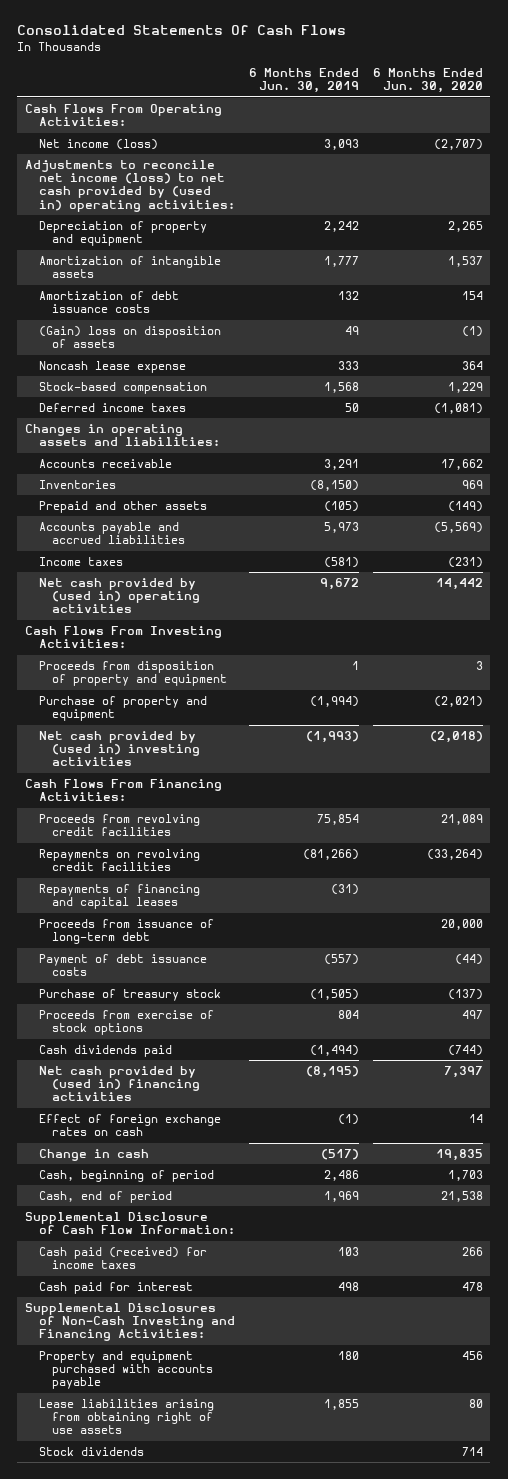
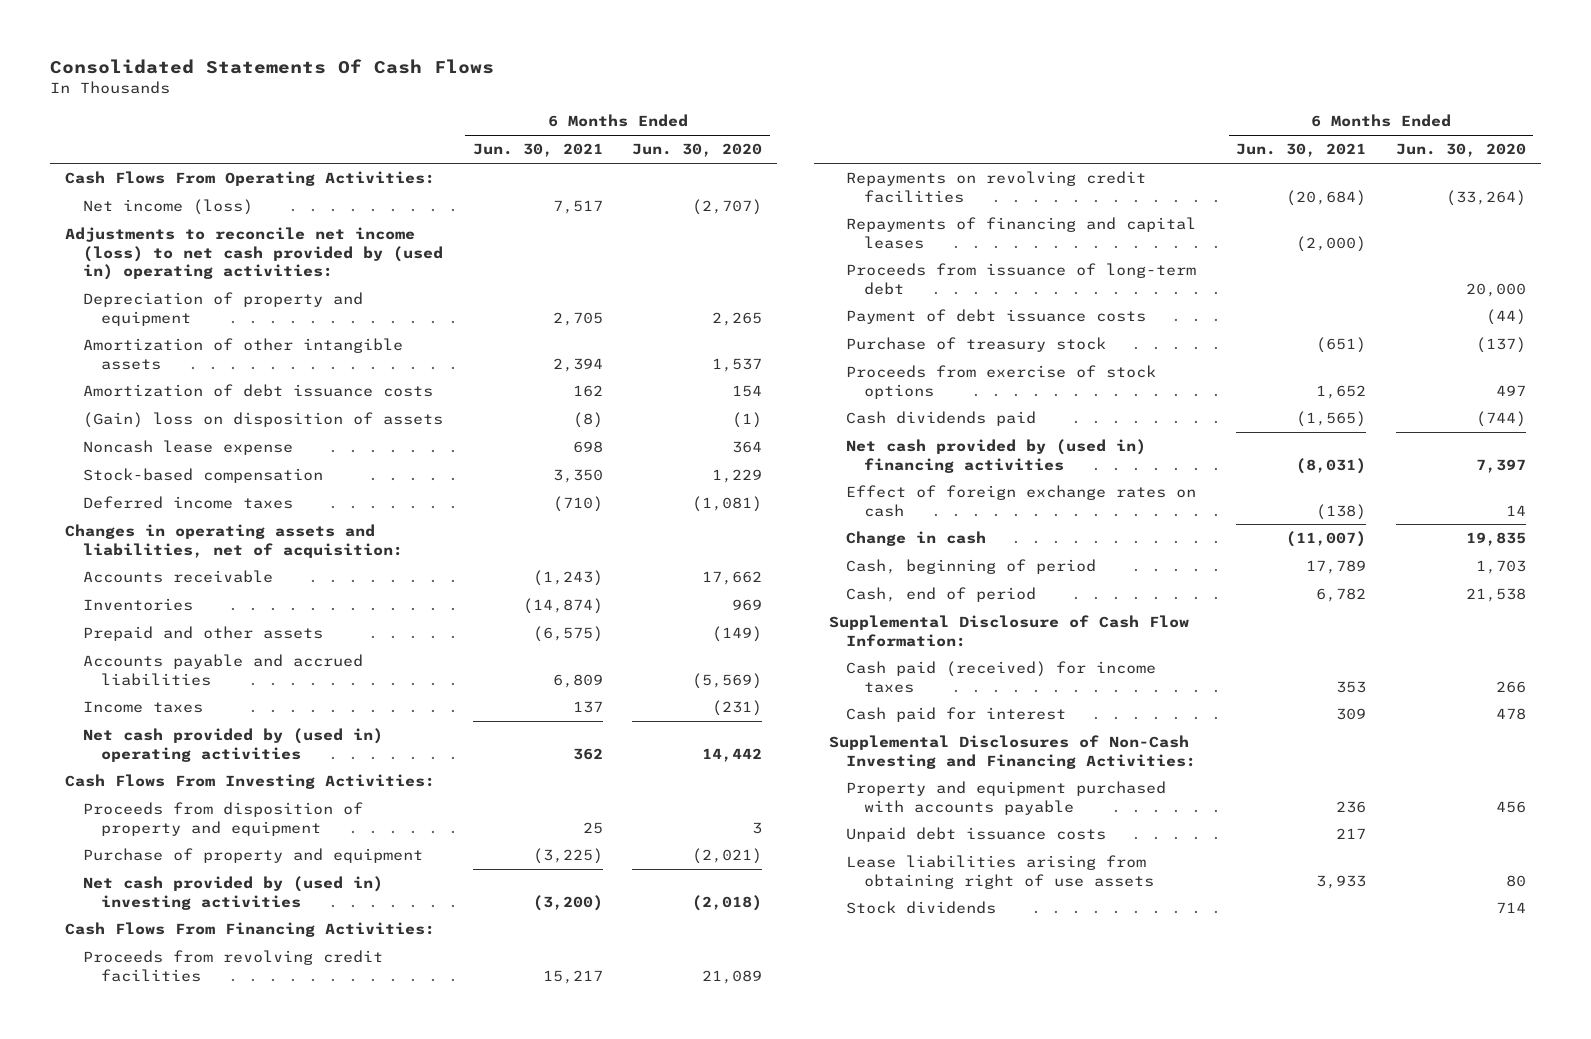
- | 6 Months Ended Jun. 30, 2019 | 6 Months Ended Jun. 30, 2020
+ | 6 Months Ended Jun. 30, 2021 | 6 Months Ended Jun. 30, 2020
- Amortization of intangible assets | 1,777 | 1,537
+ Amortization of other intangible assets | 2,394 | 1,537
- Changes in operating assets and liabilities:
+ Changes in operating assets and liabilities, net of acquisition:
+ Unpaid debt issuance costs | 217 |

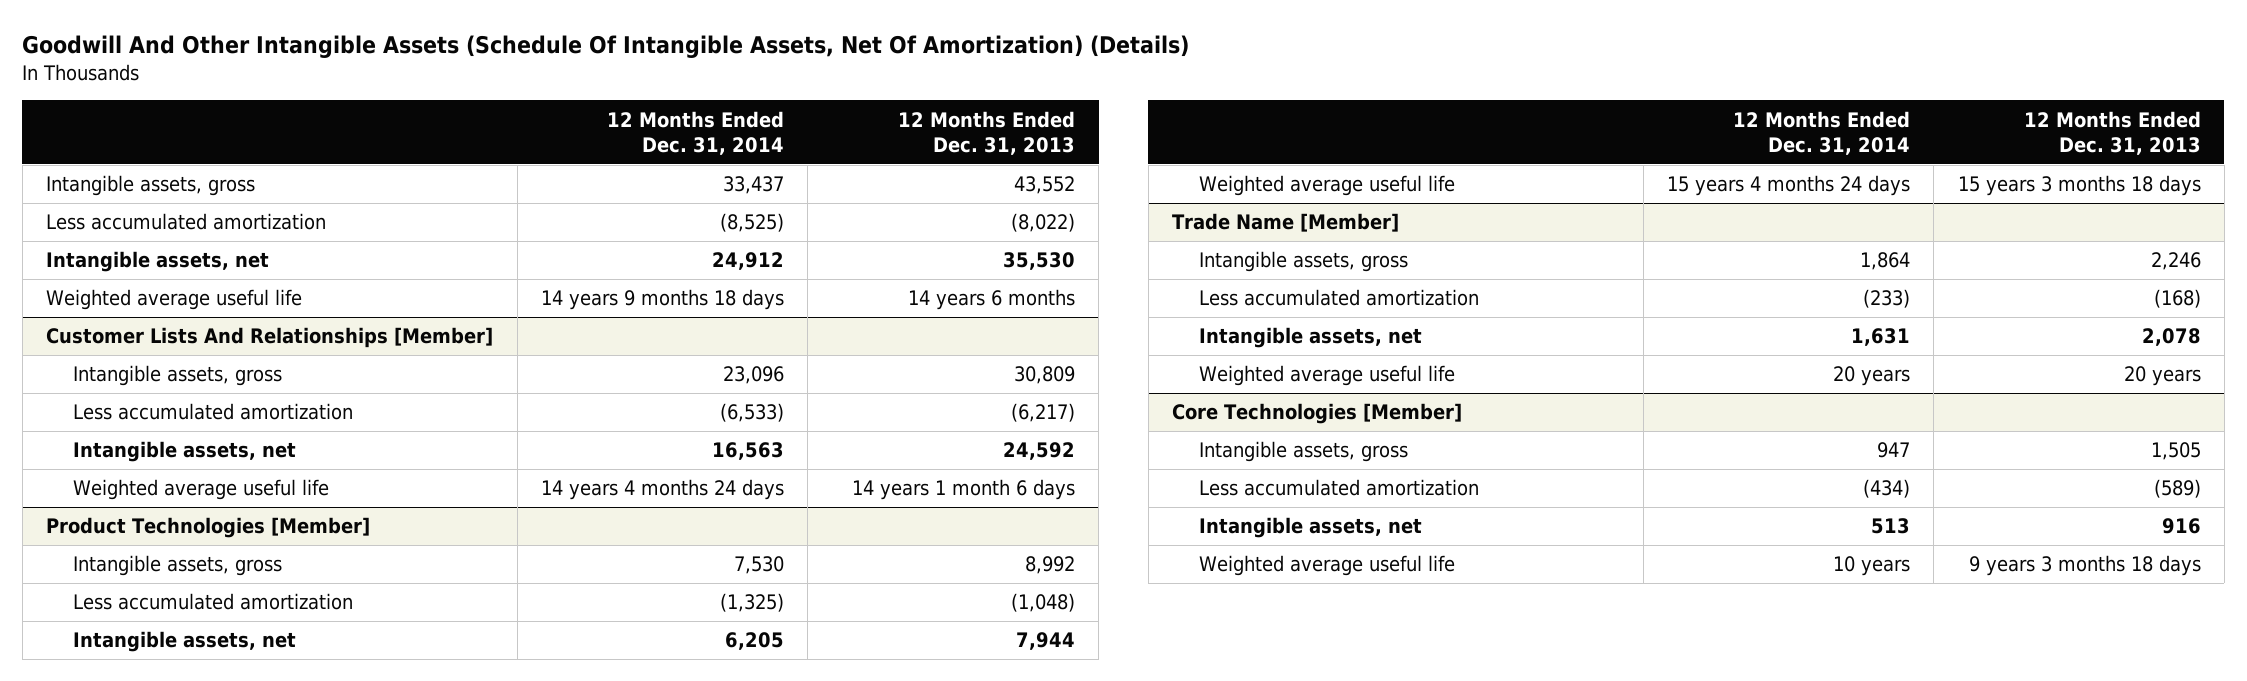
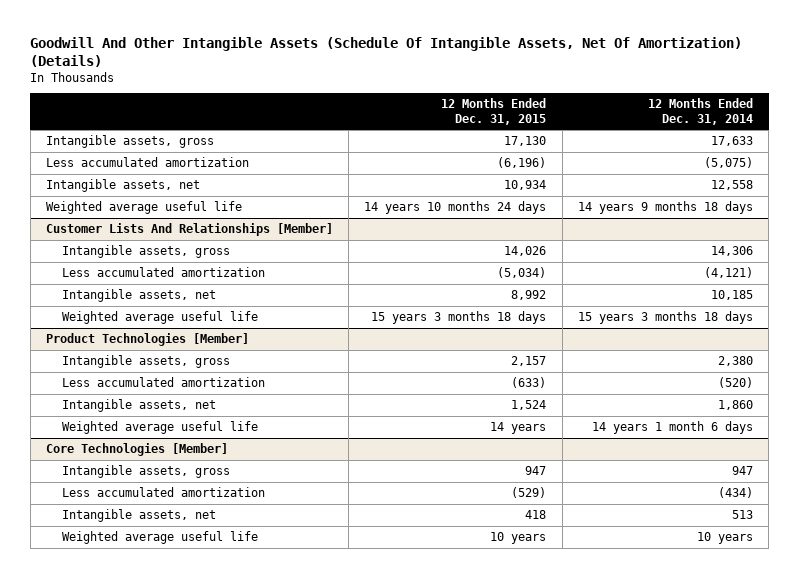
- | 12 Months Ended Dec. 31, 2014 | 12 Months Ended Dec. 31, 2013
+ | 12 Months Ended Dec. 31, 2015 | 12 Months Ended Dec. 31, 2014
- Intangible assets, gross | 33,437 | 43,552
- Less accumulated amortization | (8,525) | (8,022)
- Intangible assets, net | 24,912 | 35,530
+ Intangible assets, gross | 17,130 | 17,633
+ Less accumulated amortization | (6,196) | (5,075)
+ Intangible assets, net | 10,934 | 12,558
@ Customer Lists And Relationships [Member]
- Intangible assets, gross | 23,096 | 30,809
- Less accumulated amortization | (6,533) | (6,217)
- Intangible assets, net | 16,563 | 24,592
- Weighted average useful life | 14 years 4 months 24 days | 14 years 1 month 6 days
+ Intangible assets, gross | 14,026 | 14,306
+ Less accumulated amortization | (5,034) | (4,121)
+ Intangible assets, net | 8,992 | 10,185
+ Weighted average useful life | 15 years 3 months 18 days | 15 years 3 months 18 days
@ Product Technologies [Member]
- Intangible assets, gross | 7,530 | 8,992
- Less accumulated amortization | (1,325) | (1,048)
- Intangible assets, net | 6,205 | 7,944
- Weighted average useful life | 15 years 4 months 24 days | 15 years 3 months 18 days
- Trade Name [Member]
- Intangible assets, gross | 1,864 | 2,246
- Less accumulated amortization | (233) | (168)
- Intangible assets, net | 1,631 | 2,078
- Weighted average useful life | 20 years | 20 years
@ Product Technologies [Member]
+ Intangible assets, gross | 2,157 | 2,380
+ Less accumulated amortization | (633) | (520)
+ Intangible assets, net | 1,524 | 1,860
+ Weighted average useful life | 14 years | 14 years 1 month 6 days

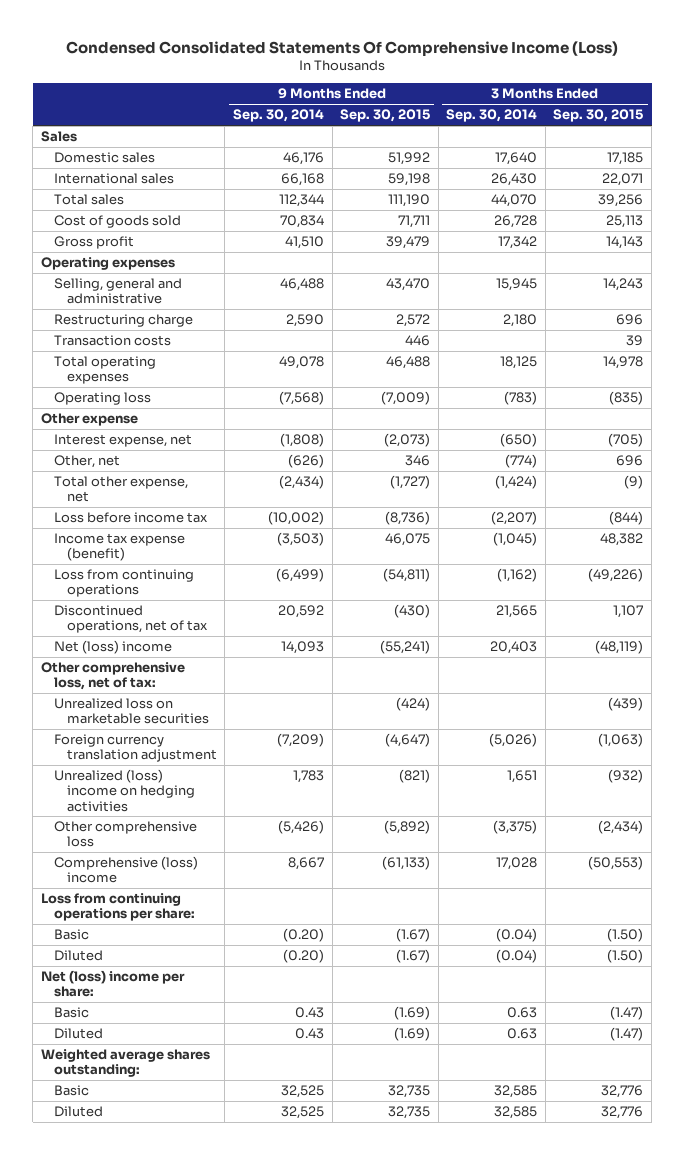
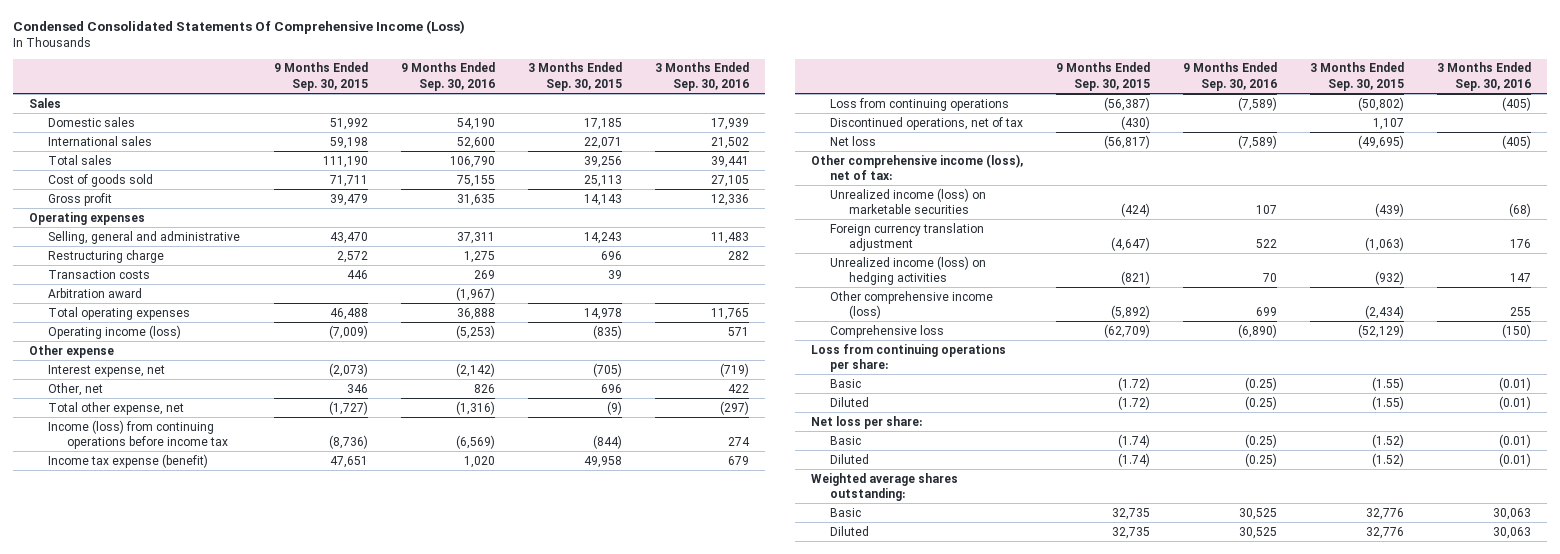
- | 9 Months Ended Sep. 30, 2014 | 9 Months Ended Sep. 30, 2015 | 3 Months Ended Sep. 30, 2014 | 3 Months Ended Sep. 30, 2015
+ | 9 Months Ended Sep. 30, 2015 | 9 Months Ended Sep. 30, 2016 | 3 Months Ended Sep. 30, 2015 | 3 Months Ended Sep. 30, 2016
+ Arbitration award | | (1,967) | |
- Operating loss | (7,568) | (7,009) | (783) | (835)
+ Operating income (loss) | (7,009) | (5,253) | (835) | 571
- Loss before income tax | (10,002) | (8,736) | (2,207) | (844)
- Income tax expense (benefit) | (3,503) | 46,075 | (1,045) | 48,382
- Loss from continuing operations | (6,499) | (54,811) | (1,162) | (49,226)
+ Income (loss) from continuing operations before income tax | (8,736) | (6,569) | (844) | 274
+ Income tax expense (benefit) | 47,651 | 1,020 | 49,958 | 679
+ Loss from continuing operations | (56,387) | (7,589) | (50,802) | (405)
- Net (loss) income | 14,093 | (55,241) | 20,403 | (48,119)
- Other comprehensive loss, net of tax:
- Unrealized loss on marketable securities | | (424) | | (439)
+ Net loss | (56,817) | (7,589) | (49,695) | (405)
+ Other comprehensive income (loss), net of tax:
+ Unrealized income (loss) on marketable securities | (424) | 107 | (439) | (68)
- Unrealized (loss) income on hedging activities | 1,783 | (821) | 1,651 | (932)
- Other comprehensive loss | (5,426) | (5,892) | (3,375) | (2,434)
- Comprehensive (loss) income | 8,667 | (61,133) | 17,028 | (50,553)
+ Unrealized income (loss) on hedging activities | (821) | 70 | (932) | 147
+ Other comprehensive income (loss) | (5,892) | 699 | (2,434) | 255
+ Comprehensive loss | (62,709) | (6,890) | (52,129) | (150)
- Basic | (0.20) | (1.67) | (0.04) | (1.50)
- Diluted | (0.20) | (1.67) | (0.04) | (1.50)
- Net (loss) income per share:
- Basic | 0.43 | (1.69) | 0.63 | (1.47)
- Diluted | 0.43 | (1.69) | 0.63 | (1.47)
+ Basic | (1.72) | (0.25) | (1.55) | (0.01)
+ Diluted | (1.72) | (0.25) | (1.55) | (0.01)
+ Net loss per share:
+ Basic | (1.74) | (0.25) | (1.52) | (0.01)
+ Diluted | (1.74) | (0.25) | (1.52) | (0.01)

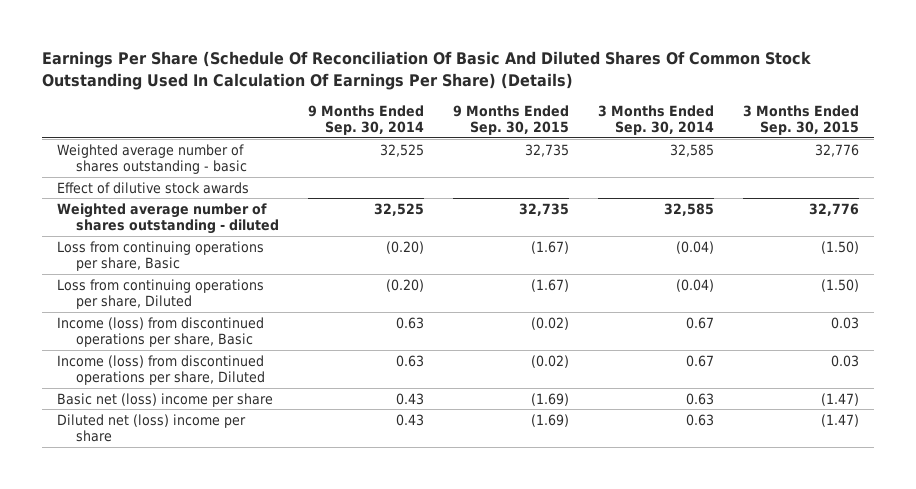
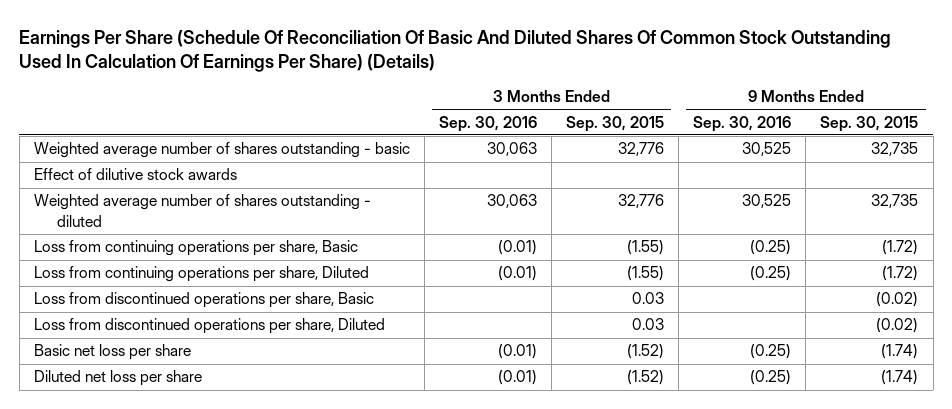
- | 9 Months Ended Sep. 30, 2014 | 9 Months Ended Sep. 30, 2015 | 3 Months Ended Sep. 30, 2014 | 3 Months Ended Sep. 30, 2015
+ | 3 Months Ended Sep. 30, 2016 | 3 Months Ended Sep. 30, 2015 | 9 Months Ended Sep. 30, 2016 | 9 Months Ended Sep. 30, 2015
- Loss from continuing operations per share, Basic | (0.20) | (1.67) | (0.04) | (1.50)
- Loss from continuing operations per share, Diluted | (0.20) | (1.67) | (0.04) | (1.50)
- Income (loss) from discontinued operations per share, Basic | 0.63 | (0.02) | 0.67 | 0.03
- Income (loss) from discontinued operations per share, Diluted | 0.63 | (0.02) | 0.67 | 0.03
- Basic net (loss) income per share | 0.43 | (1.69) | 0.63 | (1.47)
- Diluted net (loss) income per share | 0.43 | (1.69) | 0.63 | (1.47)
+ Loss from continuing operations per share, Basic | (0.01) | (1.55) | (0.25) | (1.72)
+ Loss from continuing operations per share, Diluted | (0.01) | (1.55) | (0.25) | (1.72)
+ Loss from discontinued operations per share, Basic | | 0.03 | | (0.02)
+ Loss from discontinued operations per share, Diluted | | 0.03 | | (0.02)
+ Basic net loss per share | (0.01) | (1.52) | (0.25) | (1.74)
+ Diluted net loss per share | (0.01) | (1.52) | (0.25) | (1.74)

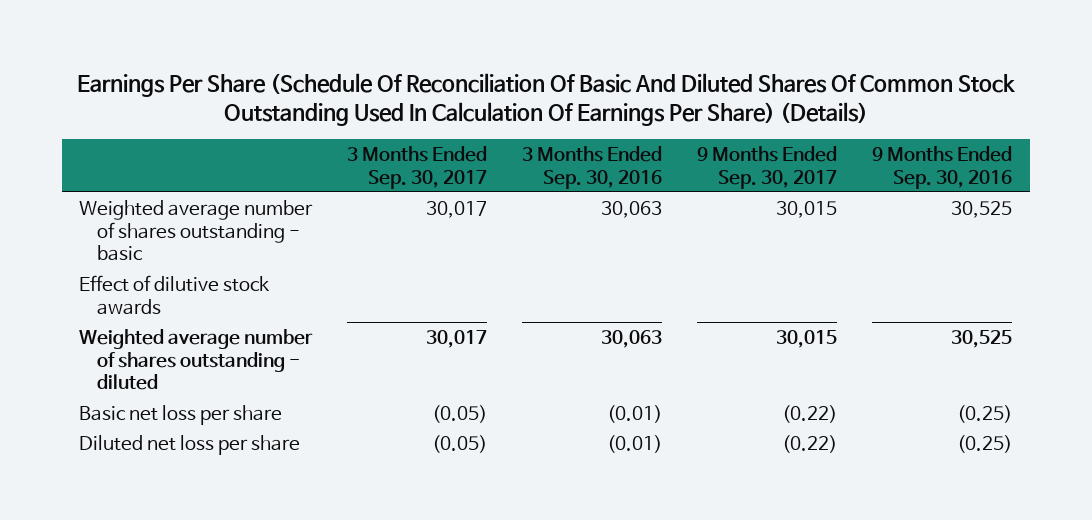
- | 3 Months Ended Sep. 30, 2016 | 3 Months Ended Sep. 30, 2015 | 9 Months Ended Sep. 30, 2016 | 9 Months Ended Sep. 30, 2015
+ | 3 Months Ended Sep. 30, 2017 | 3 Months Ended Sep. 30, 2016 | 9 Months Ended Sep. 30, 2017 | 9 Months Ended Sep. 30, 2016
- Loss from continuing operations per share, Basic | (0.01) | (1.55) | (0.25) | (1.72)
- Loss from continuing operations per share, Diluted | (0.01) | (1.55) | (0.25) | (1.72)
- Loss from discontinued operations per share, Basic | | 0.03 | | (0.02)
- Loss from discontinued operations per share, Diluted | | 0.03 | | (0.02)

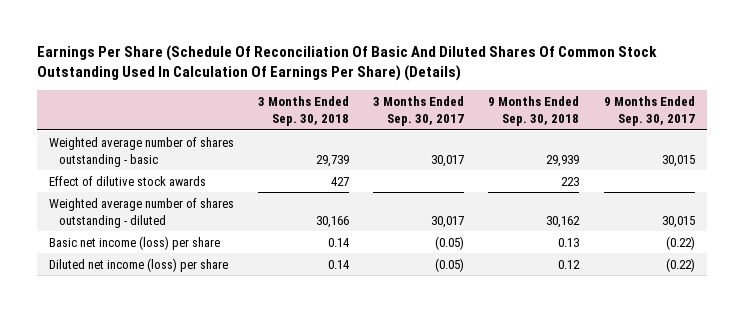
- | 3 Months Ended Sep. 30, 2017 | 3 Months Ended Sep. 30, 2016 | 9 Months Ended Sep. 30, 2017 | 9 Months Ended Sep. 30, 2016
+ | 3 Months Ended Sep. 30, 2018 | 3 Months Ended Sep. 30, 2017 | 9 Months Ended Sep. 30, 2018 | 9 Months Ended Sep. 30, 2017
- Basic net loss per share | (0.05) | (0.01) | (0.22) | (0.25)
- Diluted net loss per share | (0.05) | (0.01) | (0.22) | (0.25)
+ Basic net income (loss) per share | 0.14 | (0.05) | 0.13 | (0.22)
+ Diluted net income (loss) per share | 0.14 | (0.05) | 0.12 | (0.22)

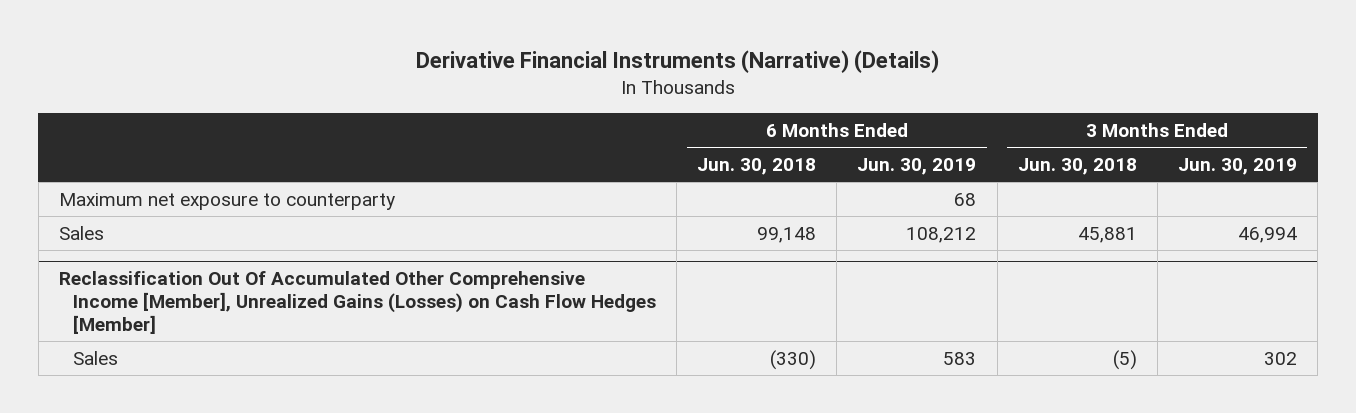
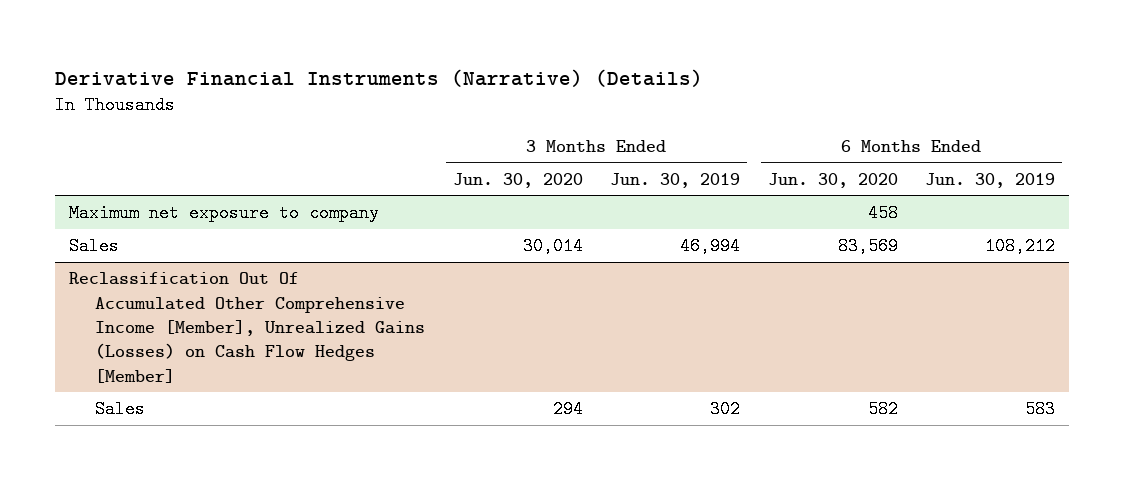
- | 6 Months Ended Jun. 30, 2018 | 6 Months Ended Jun. 30, 2019 | 3 Months Ended Jun. 30, 2018 | 3 Months Ended Jun. 30, 2019
+ | 3 Months Ended Jun. 30, 2020 | 3 Months Ended Jun. 30, 2019 | 6 Months Ended Jun. 30, 2020 | 6 Months Ended Jun. 30, 2019
- Maximum net exposure to counterparty | | 68 | |
+ Maximum net exposure to company | | | 458 |

